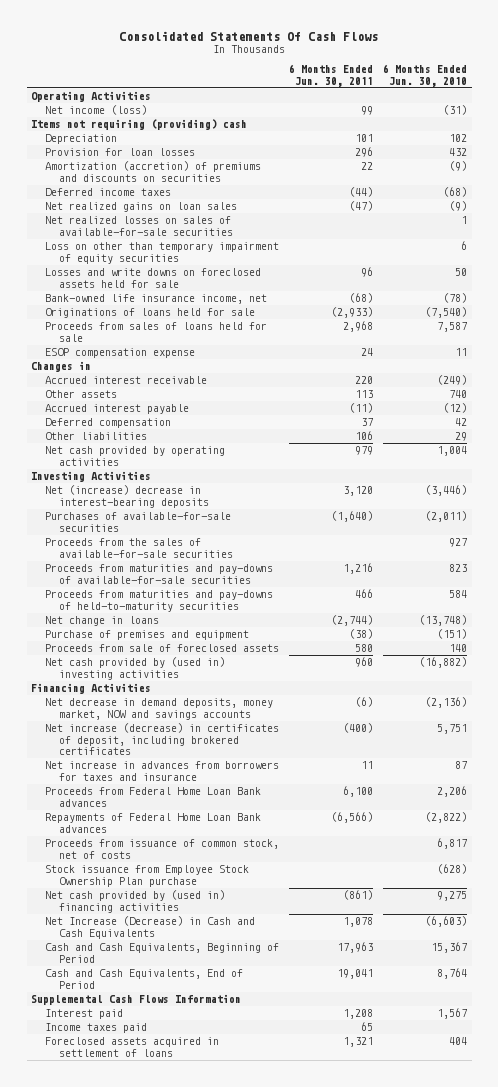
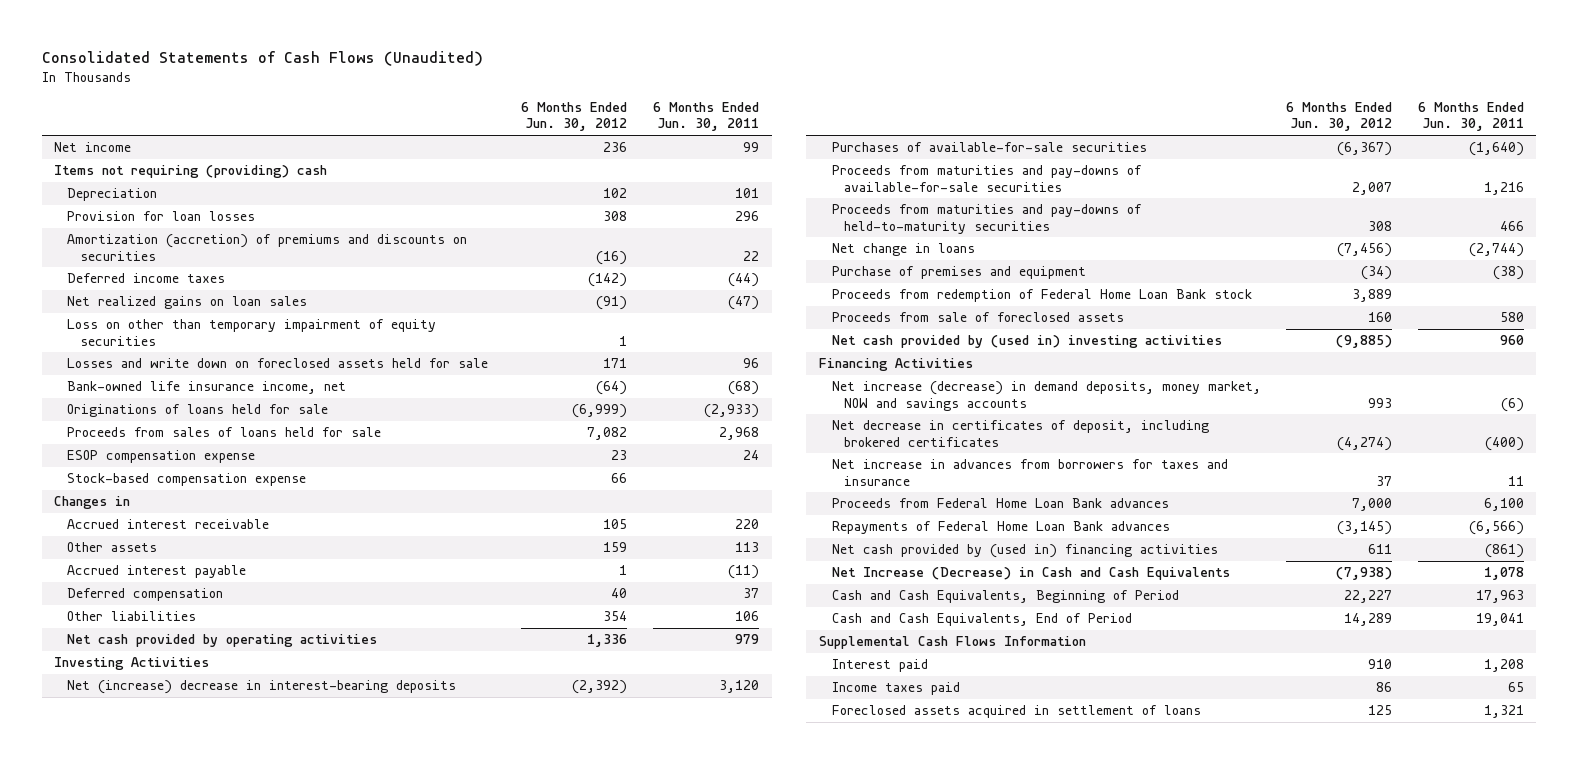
- Consolidated Statements Of Cash Flows
+ Consolidated Statements of Cash Flows (Unaudited)
- | 6 Months Ended Jun. 30, 2011 | 6 Months Ended Jun. 30, 2010
+ | 6 Months Ended Jun. 30, 2012 | 6 Months Ended Jun. 30, 2011
- Operating Activities
- Net income (loss) | 99 | (31)
+ Net income | 236 | 99
- Net realized losses on sales of available-for-sale securities | | 1
- Losses and write downs on foreclosed assets held for sale | 96 | 50
+ Losses and write down on foreclosed assets held for sale | 171 | 96
+ Stock-based compensation expense | 66 |
- Proceeds from the sales of available-for-sale securities | | 927
+ Proceeds from redemption of Federal Home Loan Bank stock | 3,889 |
- Net decrease in demand deposits, money market, NOW and savings accounts | (6) | (2,136)
- Net increase (decrease) in certificates of deposit, including brokered certificates | (400) | 5,751
+ Net increase (decrease) in demand deposits, money market, NOW and savings accounts | 993 | (6)
+ Net decrease in certificates of deposit, including brokered certificates | (4,274) | (400)
- Proceeds from issuance of common stock, net of costs | | 6,817
- Stock issuance from Employee Stock Ownership Plan purchase | | (628)

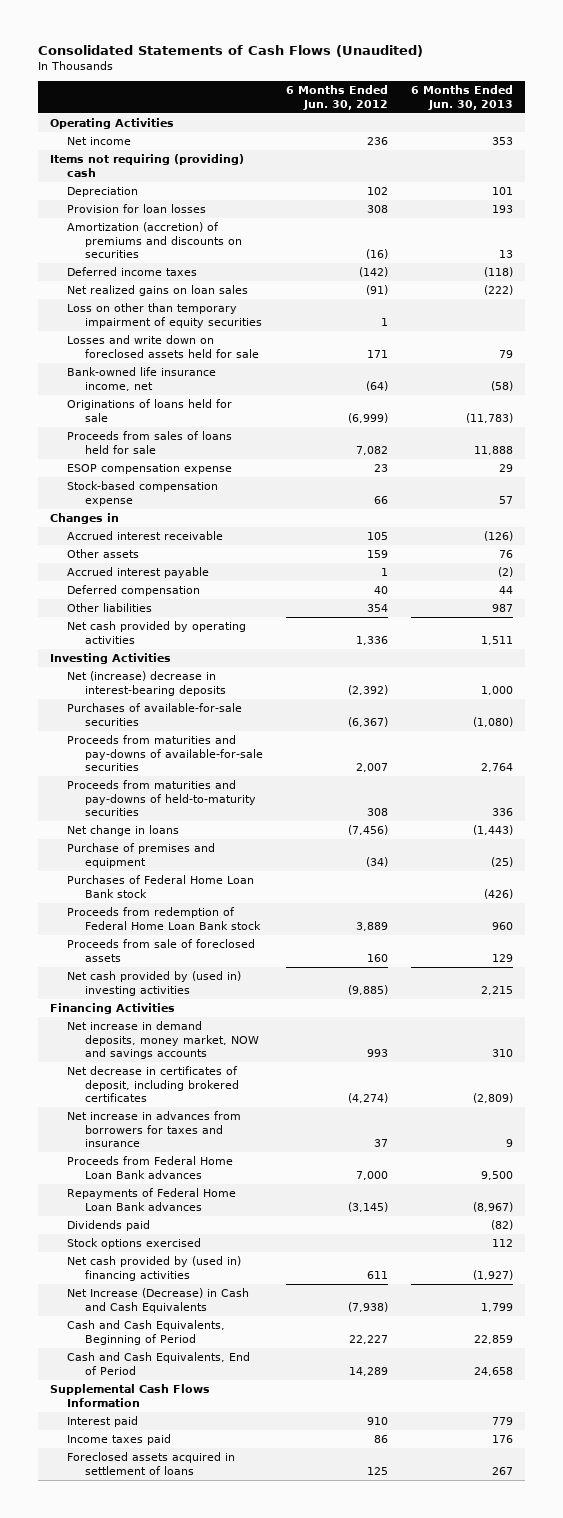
- | 6 Months Ended Jun. 30, 2012 | 6 Months Ended Jun. 30, 2011
+ | 6 Months Ended Jun. 30, 2012 | 6 Months Ended Jun. 30, 2013
+ Operating Activities
+ Purchases of Federal Home Loan Bank stock | | (426)
- Net increase (decrease) in demand deposits, money market, NOW and savings accounts | 993 | (6)
+ Net increase in demand deposits, money market, NOW and savings accounts | 993 | 310
+ Dividends paid | | (82)
+ Stock options exercised | | 112

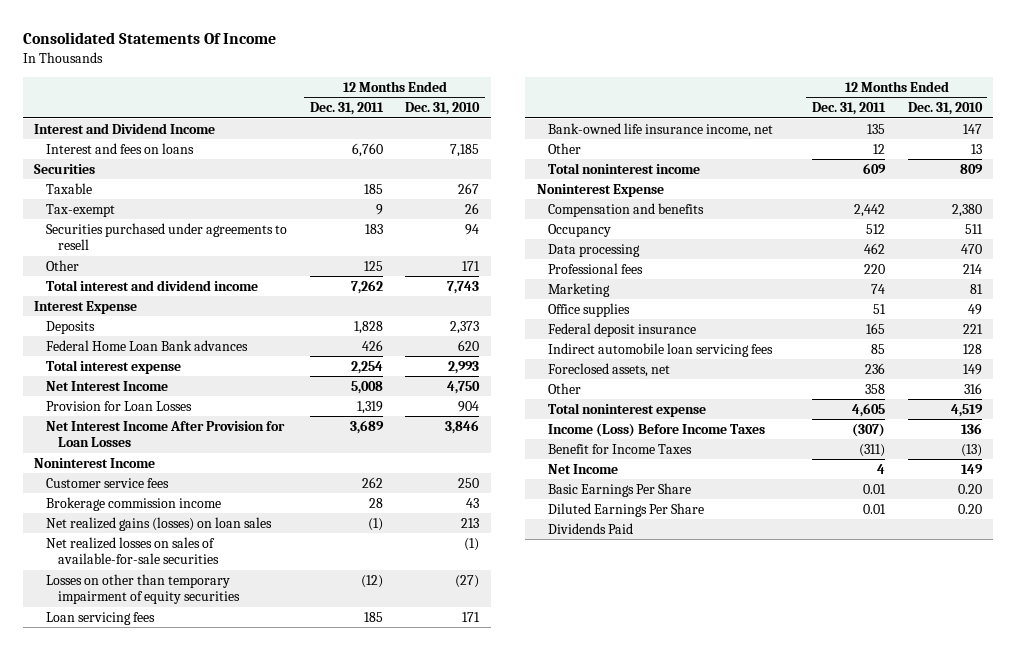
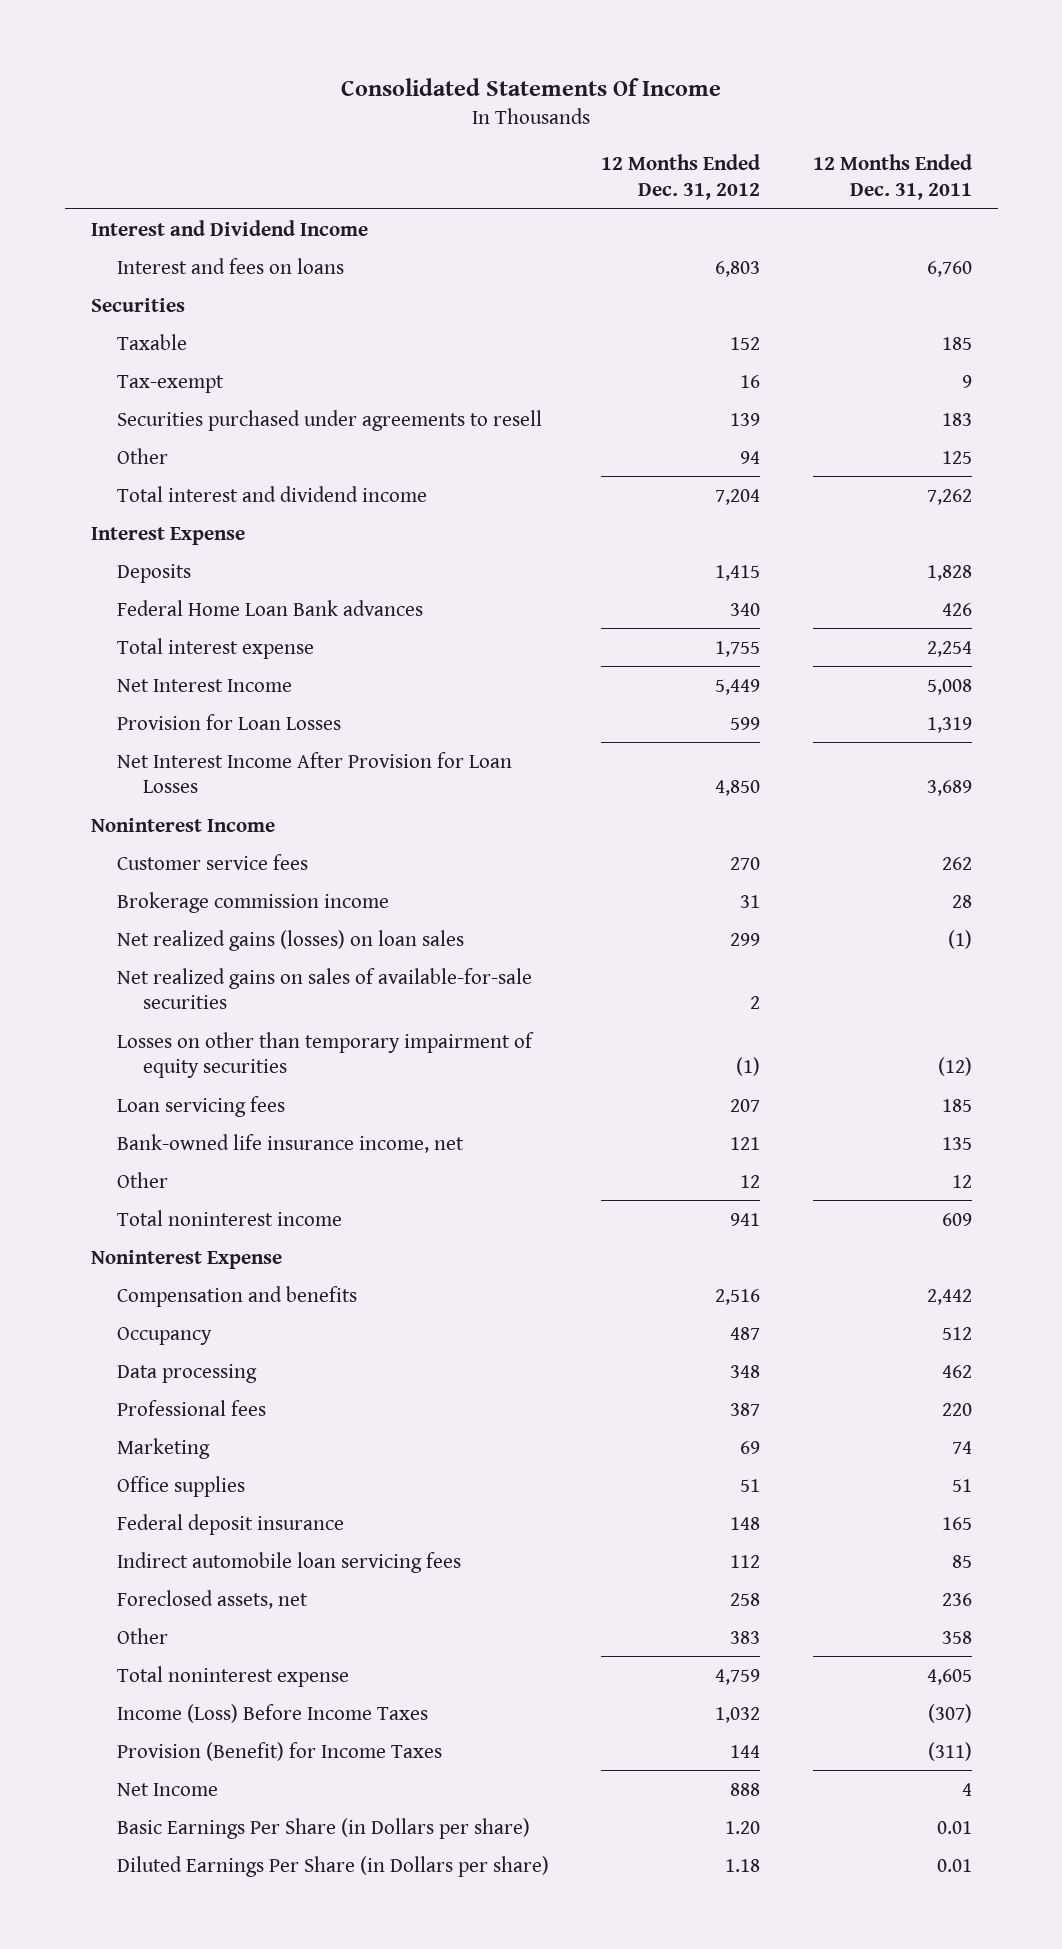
- | 12 Months Ended Dec. 31, 2011 | 12 Months Ended Dec. 31, 2010
+ | 12 Months Ended Dec. 31, 2012 | 12 Months Ended Dec. 31, 2011
- Net realized losses on sales of available-for-sale securities | | (1)
+ Net realized gains on sales of available-for-sale securities | 2 |
- Benefit for Income Taxes | (311) | (13)
+ Provision (Benefit) for Income Taxes | 144 | (311)
- Basic Earnings Per Share | 0.01 | 0.20
- Diluted Earnings Per Share | 0.01 | 0.20
- Dividends Paid
+ Basic Earnings Per Share (in Dollars per share) | 1.20 | 0.01
+ Diluted Earnings Per Share (in Dollars per share) | 1.18 | 0.01

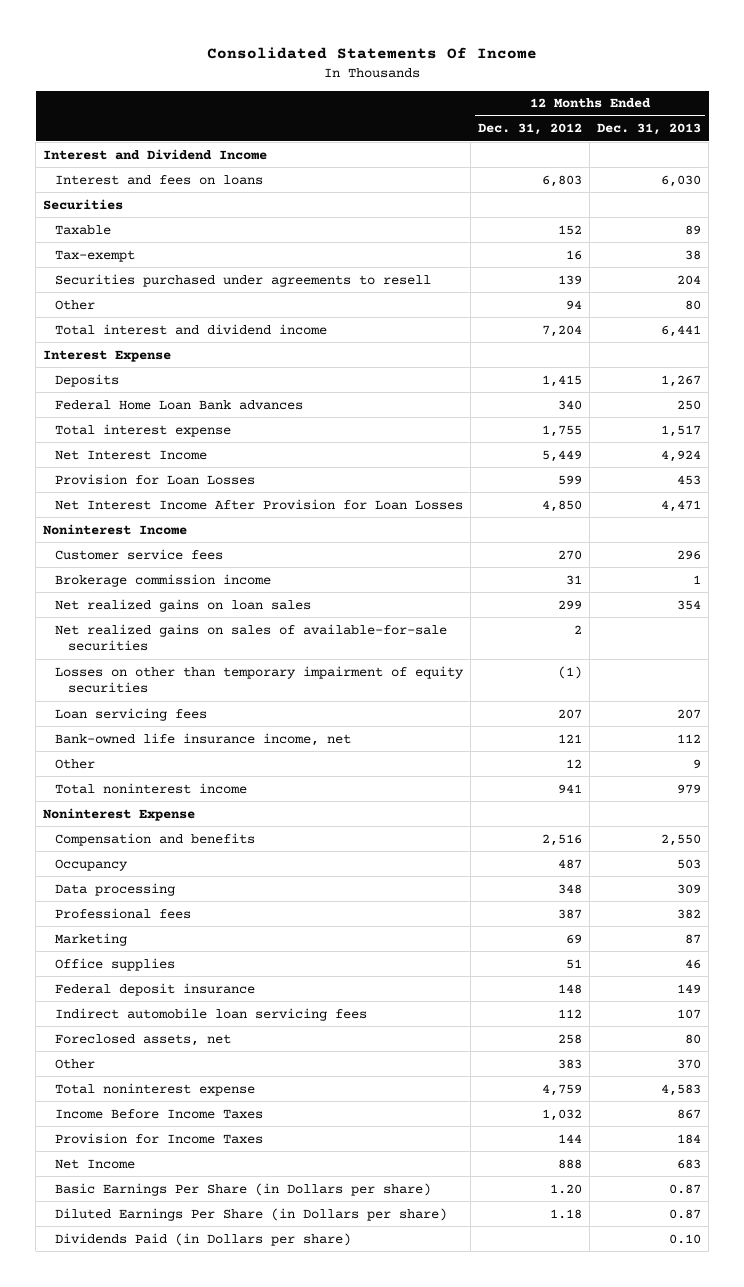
- | 12 Months Ended Dec. 31, 2012 | 12 Months Ended Dec. 31, 2011
+ | 12 Months Ended Dec. 31, 2012 | 12 Months Ended Dec. 31, 2013
- Net realized gains (losses) on loan sales | 299 | (1)
+ Net realized gains on loan sales | 299 | 354
- Income (Loss) Before Income Taxes | 1,032 | (307)
- Provision (Benefit) for Income Taxes | 144 | (311)
+ Income Before Income Taxes | 1,032 | 867
+ Provision for Income Taxes | 144 | 184
+ Dividends Paid (in Dollars per share) | | 0.10

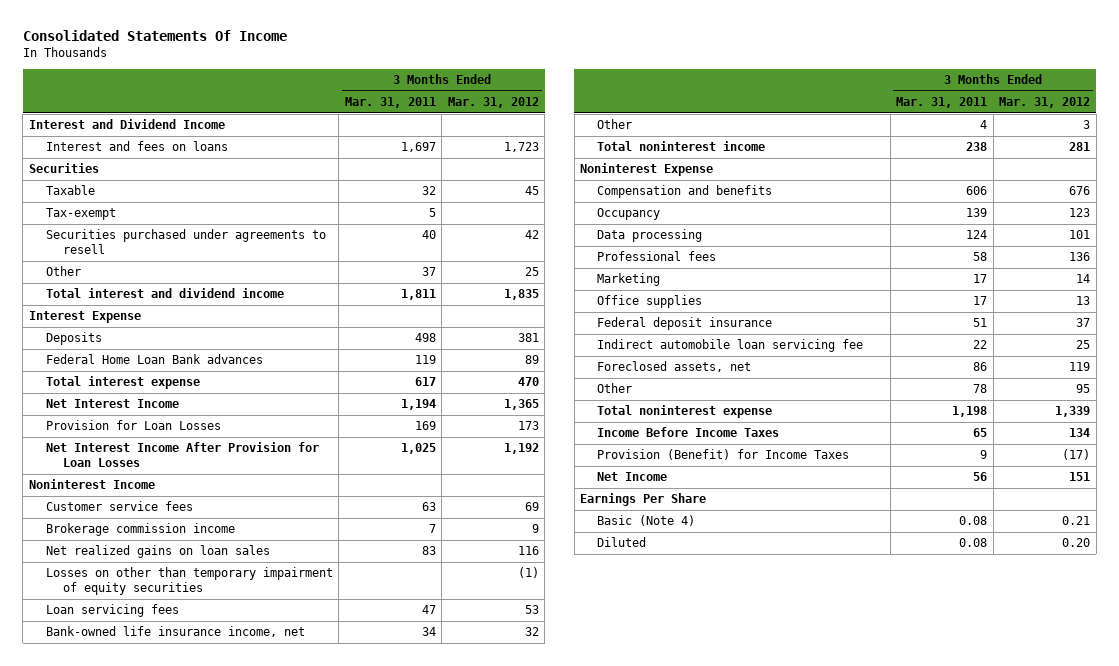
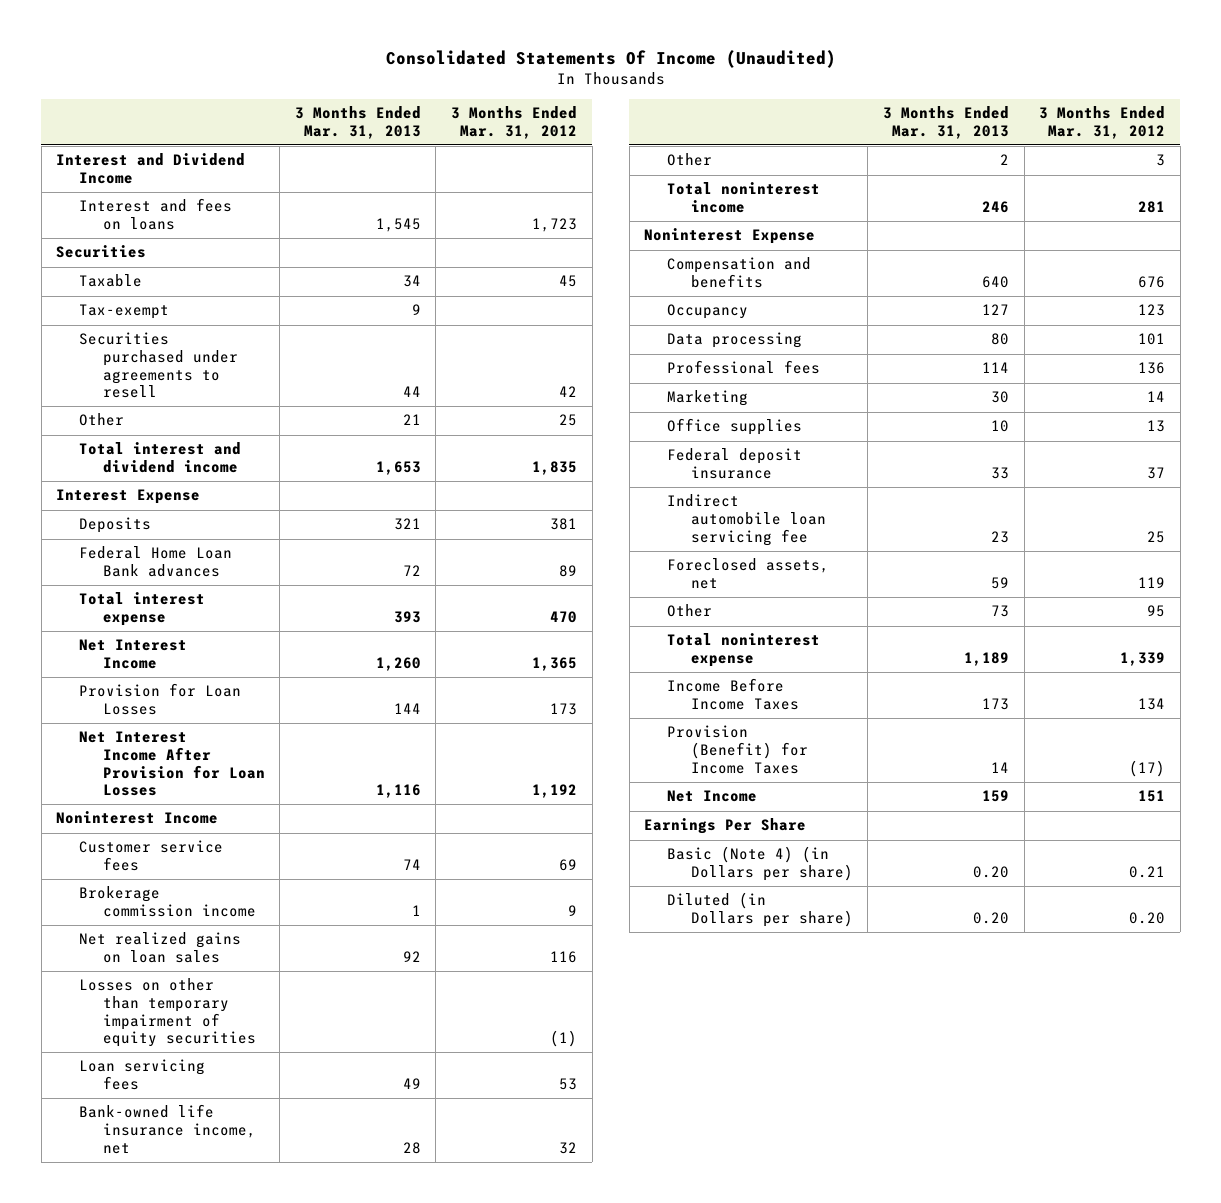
- Consolidated Statements Of Income
+ Consolidated Statements Of Income (Unaudited)
- | 3 Months Ended Mar. 31, 2011 | 3 Months Ended Mar. 31, 2012
+ | 3 Months Ended Mar. 31, 2013 | 3 Months Ended Mar. 31, 2012
- Basic (Note 4) | 0.08 | 0.21
- Diluted | 0.08 | 0.20
+ Basic (Note 4) (in Dollars per share) | 0.20 | 0.21
+ Diluted (in Dollars per share) | 0.20 | 0.20

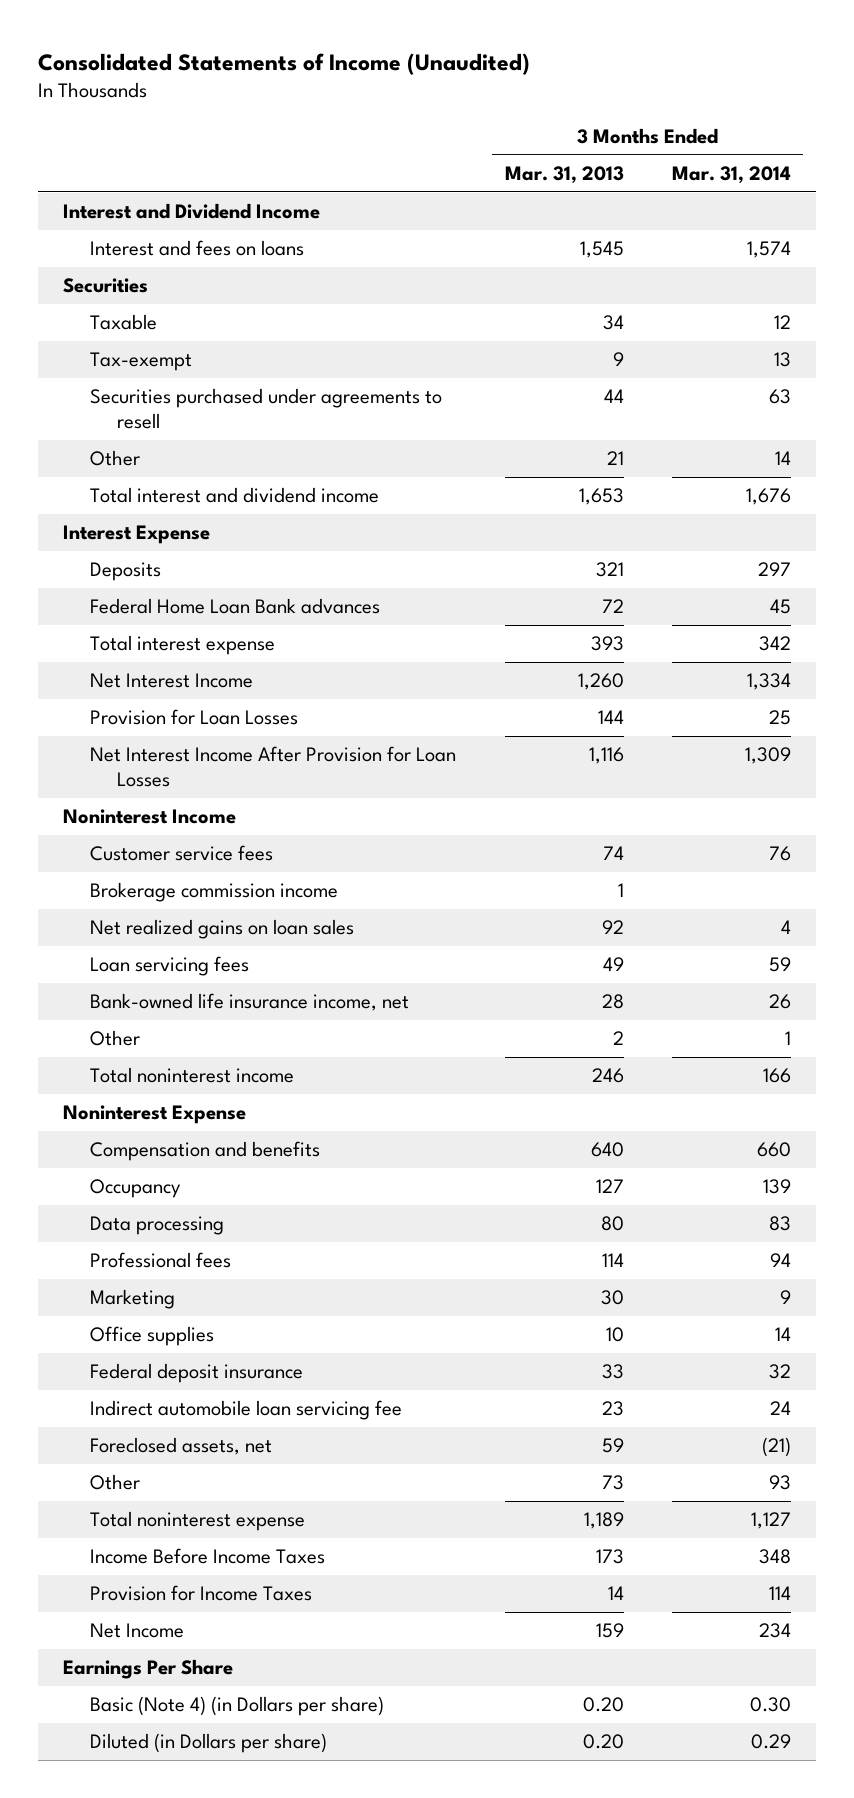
- Consolidated Statements Of Income (Unaudited)
+ Consolidated Statements of Income (Unaudited)
- | 3 Months Ended Mar. 31, 2013 | 3 Months Ended Mar. 31, 2012
+ | 3 Months Ended Mar. 31, 2013 | 3 Months Ended Mar. 31, 2014
- Losses on other than temporary impairment of equity securities | | (1)
- Provision (Benefit) for Income Taxes | 14 | (17)
+ Provision for Income Taxes | 14 | 114

